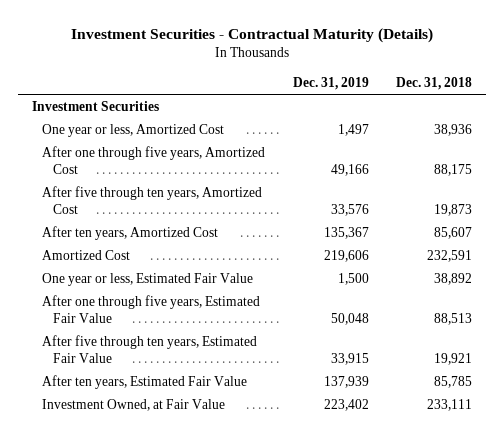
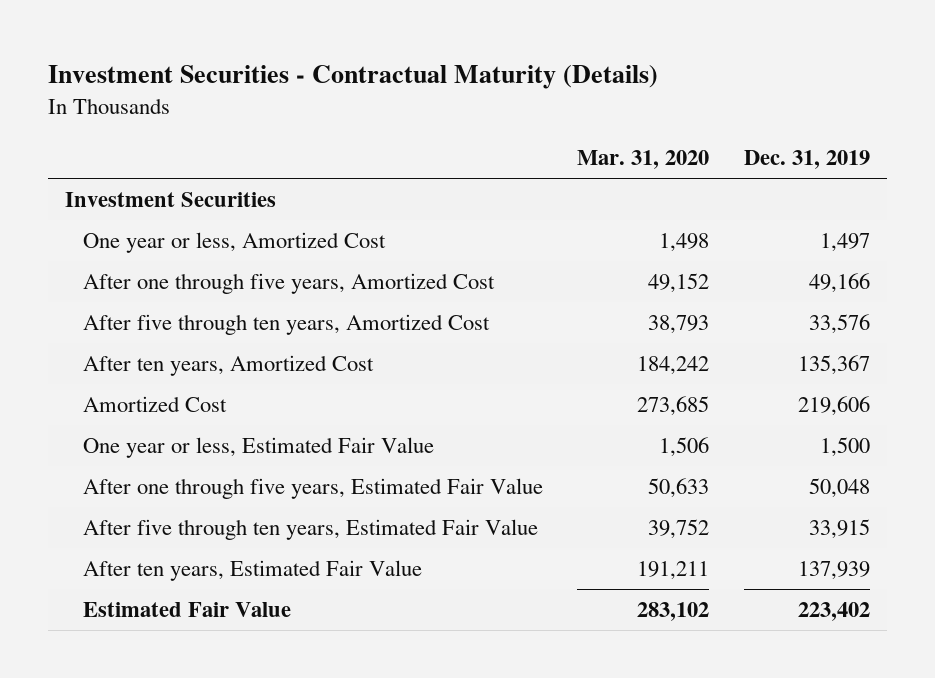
- | Dec. 31, 2019 | Dec. 31, 2018
+ | Mar. 31, 2020 | Dec. 31, 2019
- Investment Owned, at Fair Value | 223,402 | 233,111
+ Estimated Fair Value | 283,102 | 223,402

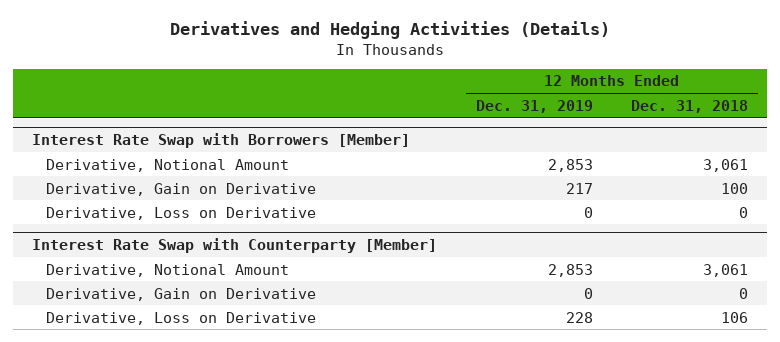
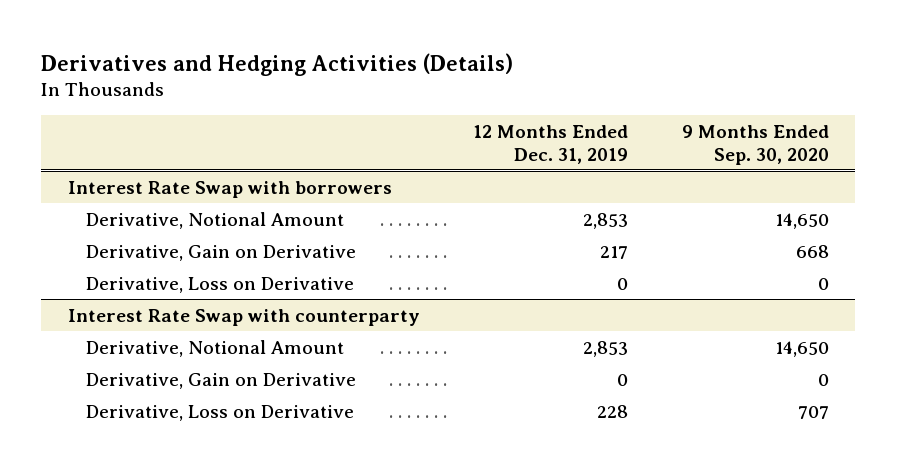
- | 12 Months Ended Dec. 31, 2019 | 12 Months Ended Dec. 31, 2018
+ | 12 Months Ended Dec. 31, 2019 | 9 Months Ended Sep. 30, 2020
- Interest Rate Swap with Borrowers [Member]
+ Interest Rate Swap with borrowers
- Interest Rate Swap with Counterparty [Member]
+ Interest Rate Swap with counterparty

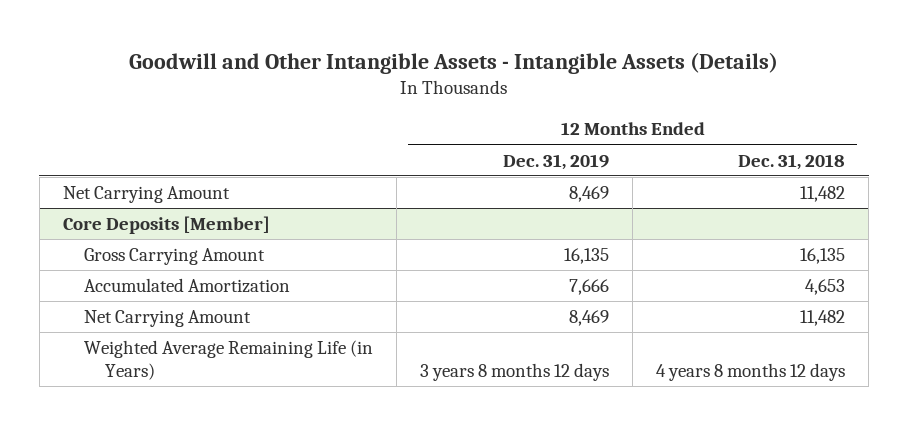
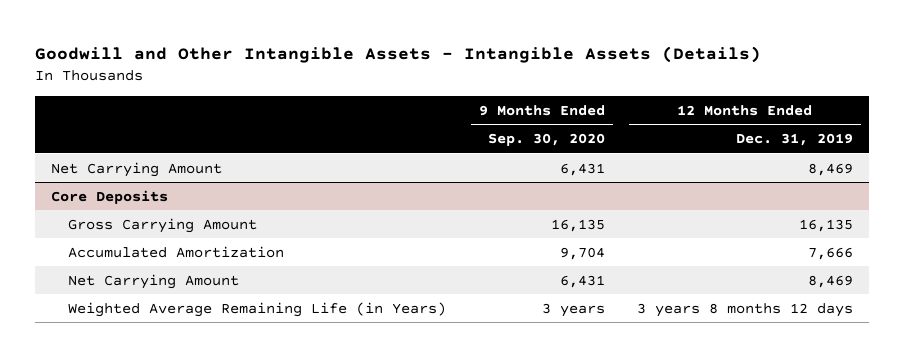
- | 12 Months Ended Dec. 31, 2019 | 12 Months Ended Dec. 31, 2018
+ | 9 Months Ended Sep. 30, 2020 | 12 Months Ended Dec. 31, 2019
- Core Deposits [Member]
+ Core Deposits

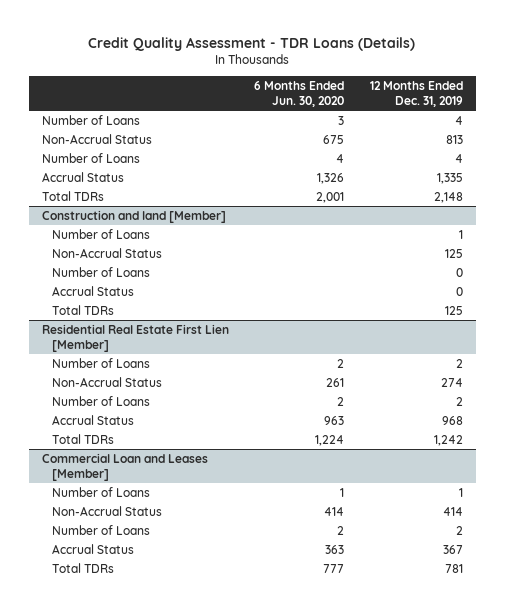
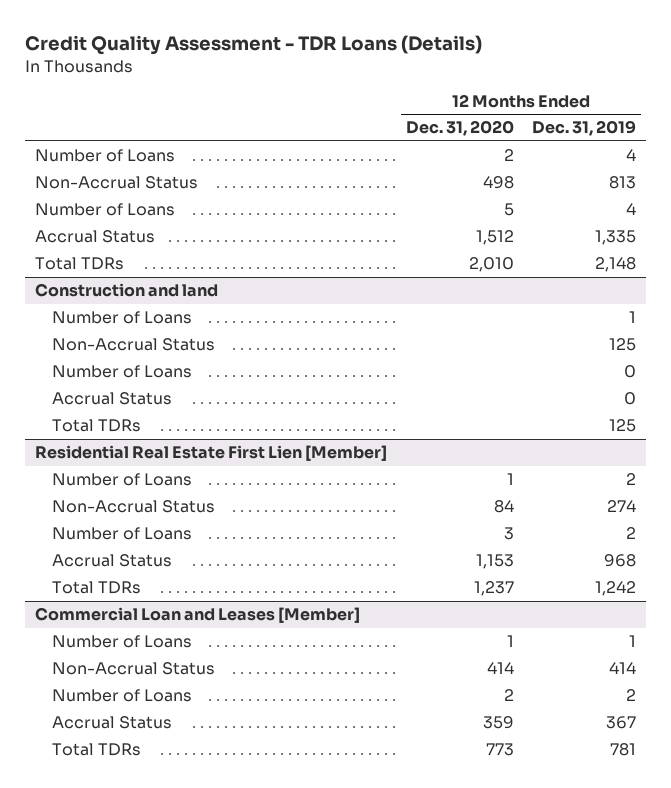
- | 6 Months Ended Jun. 30, 2020 | 12 Months Ended Dec. 31, 2019
+ | 12 Months Ended Dec. 31, 2020 | 12 Months Ended Dec. 31, 2019
- Construction and land [Member]
+ Construction and land

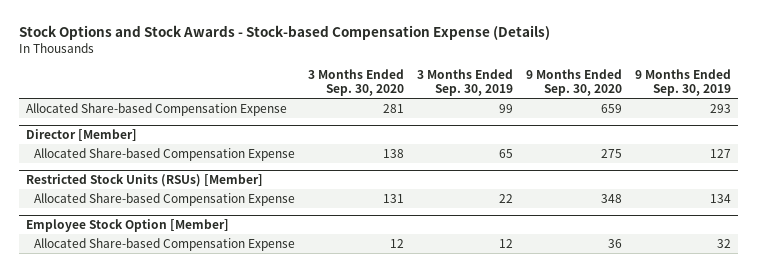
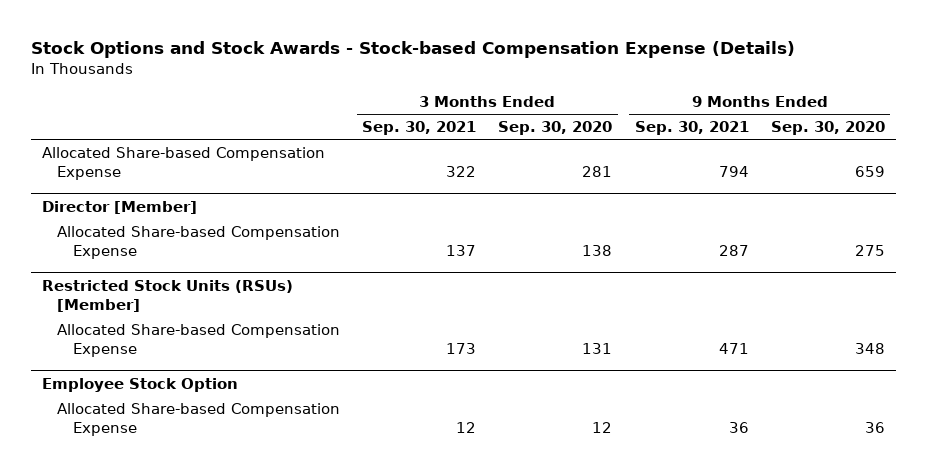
- | 3 Months Ended Sep. 30, 2020 | 3 Months Ended Sep. 30, 2019 | 9 Months Ended Sep. 30, 2020 | 9 Months Ended Sep. 30, 2019
+ | 3 Months Ended Sep. 30, 2021 | 3 Months Ended Sep. 30, 2020 | 9 Months Ended Sep. 30, 2021 | 9 Months Ended Sep. 30, 2020
- Employee Stock Option [Member]
+ Employee Stock Option

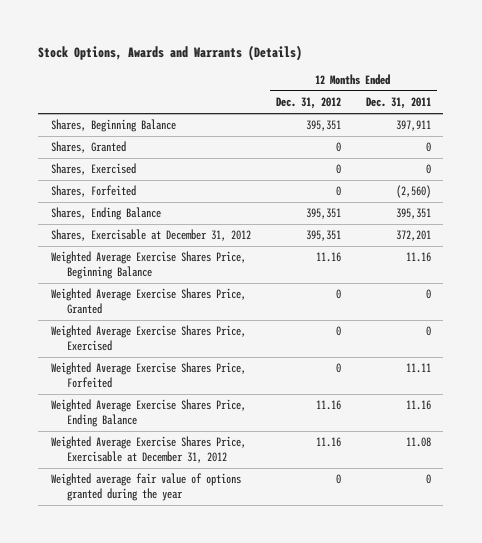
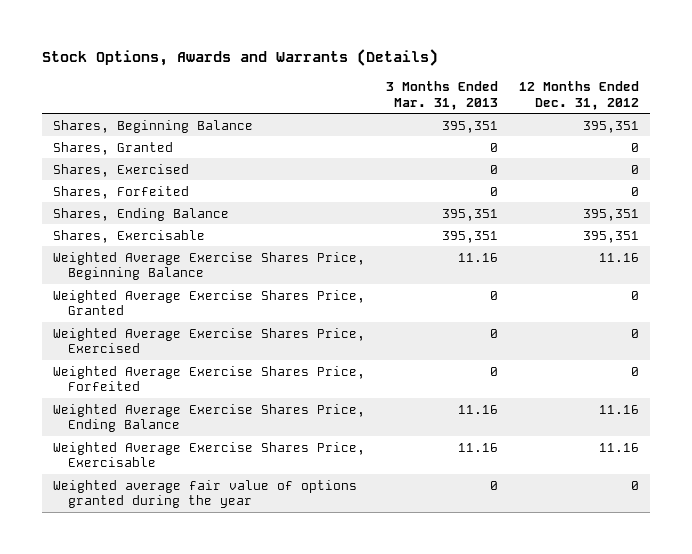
- | 12 Months Ended Dec. 31, 2012 | 12 Months Ended Dec. 31, 2011
+ | 3 Months Ended Mar. 31, 2013 | 12 Months Ended Dec. 31, 2012
- Shares, Exercisable at December 31, 2012 | 395,351 | 372,201
+ Shares, Exercisable | 395,351 | 395,351
- Weighted Average Exercise Shares Price, Exercisable at December 31, 2012 | 11.16 | 11.08
+ Weighted Average Exercise Shares Price, Exercisable | 11.16 | 11.16

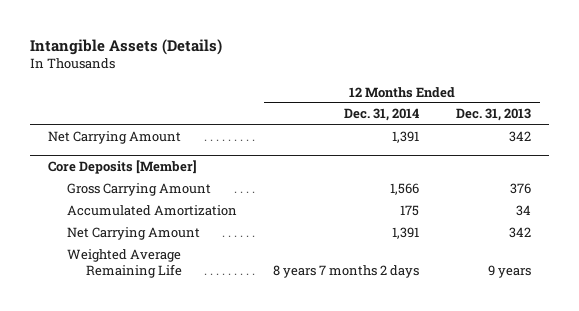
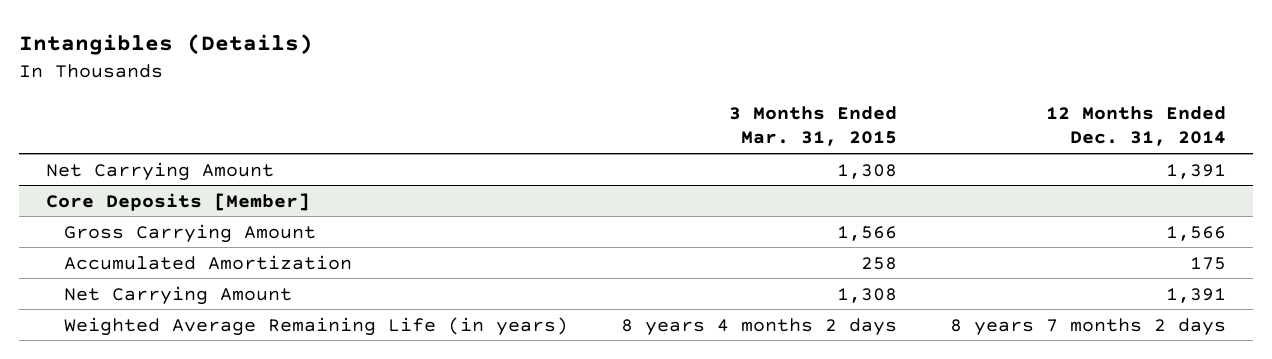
- Intangible Assets (Details)
+ Intangibles (Details)
- | 12 Months Ended Dec. 31, 2014 | 12 Months Ended Dec. 31, 2013
+ | 3 Months Ended Mar. 31, 2015 | 12 Months Ended Dec. 31, 2014
@ Core Deposits [Member]
- Weighted Average Remaining Life | 8 years 7 months 2 days | 9 years
+ Weighted Average Remaining Life (in years) | 8 years 4 months 2 days | 8 years 7 months 2 days

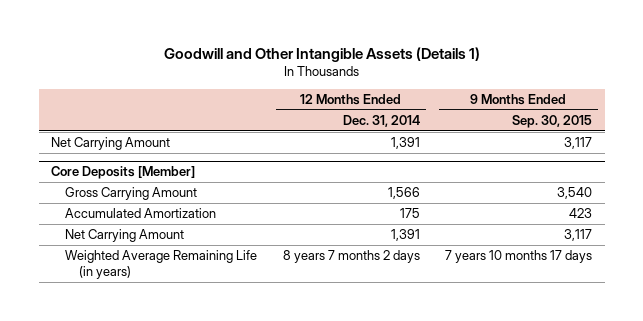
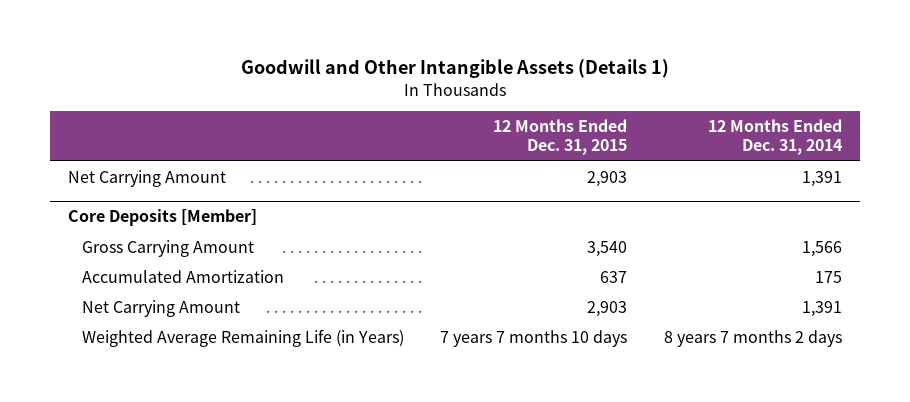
- | 12 Months Ended Dec. 31, 2014 | 9 Months Ended Sep. 30, 2015
+ | 12 Months Ended Dec. 31, 2015 | 12 Months Ended Dec. 31, 2014
@ Core Deposits [Member]
- Weighted Average Remaining Life (in years) | 8 years 7 months 2 days | 7 years 10 months 17 days
+ Weighted Average Remaining Life (in Years) | 7 years 7 months 10 days | 8 years 7 months 2 days

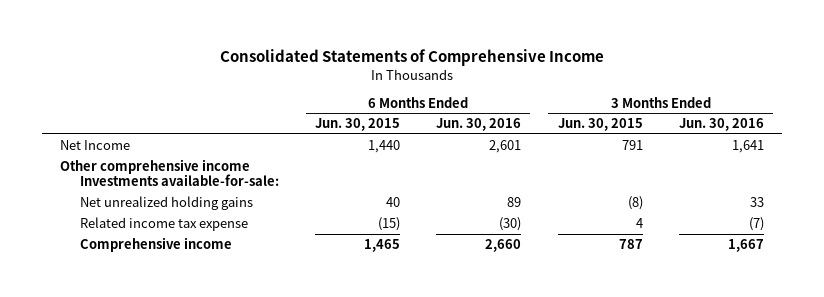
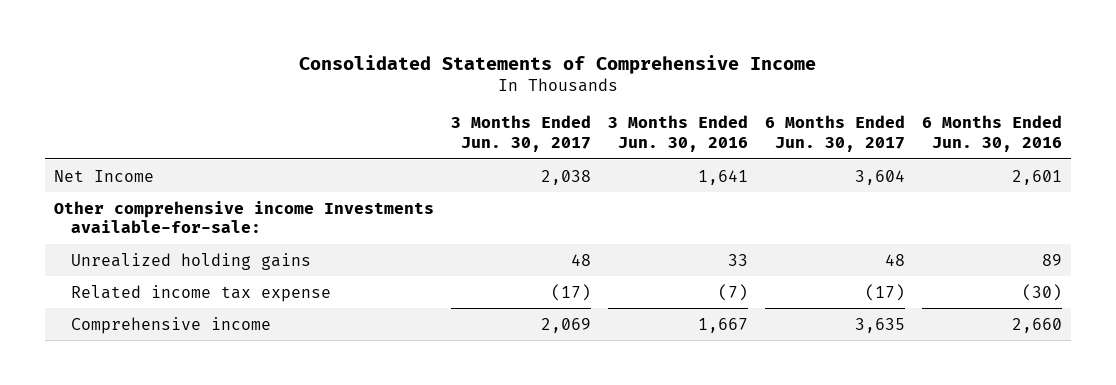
- | 6 Months Ended Jun. 30, 2015 | 6 Months Ended Jun. 30, 2016 | 3 Months Ended Jun. 30, 2015 | 3 Months Ended Jun. 30, 2016
+ | 3 Months Ended Jun. 30, 2017 | 3 Months Ended Jun. 30, 2016 | 6 Months Ended Jun. 30, 2017 | 6 Months Ended Jun. 30, 2016
- Net unrealized holding gains | 40 | 89 | (8) | 33
+ Unrealized holding gains | 48 | 33 | 48 | 89

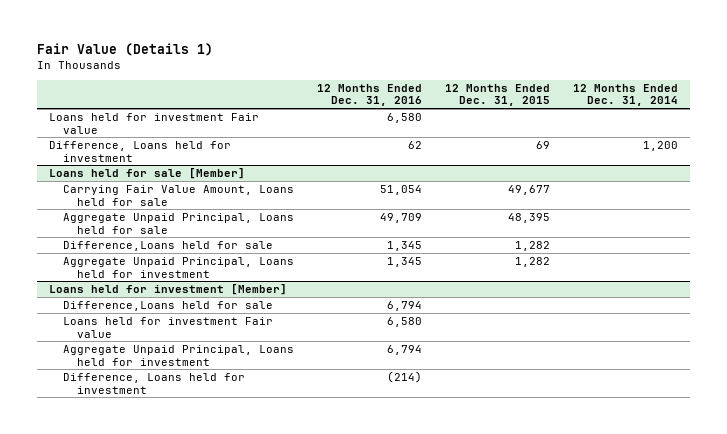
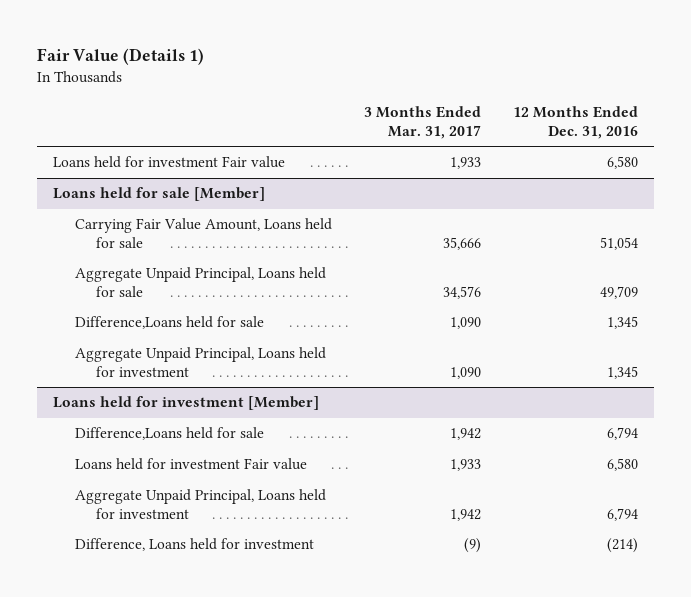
- | 12 Months Ended Dec. 31, 2016 | 12 Months Ended Dec. 31, 2015 | 12 Months Ended Dec. 31, 2014
+ | 3 Months Ended Mar. 31, 2017 | 12 Months Ended Dec. 31, 2016
- Difference, Loans held for investment | 62 | 69 | 1,200

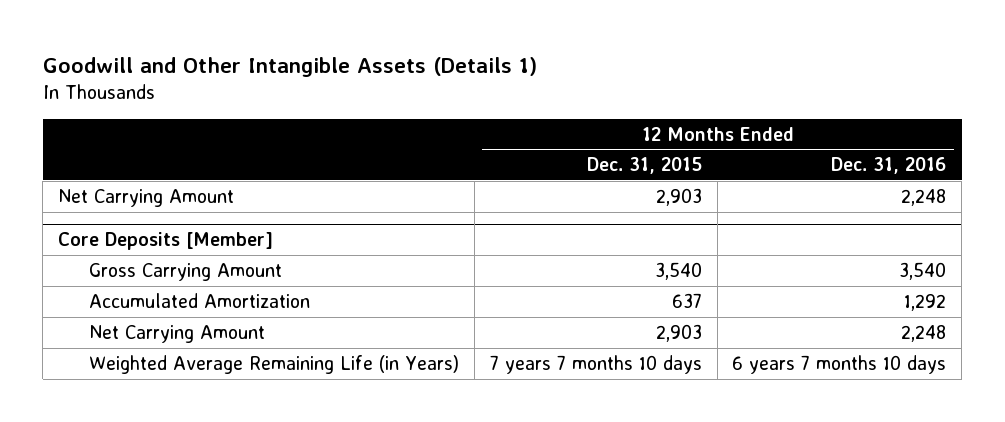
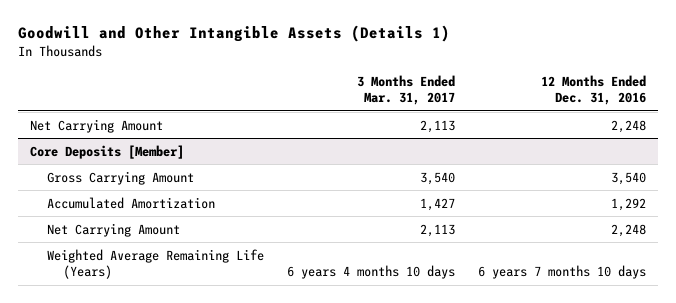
- | 12 Months Ended Dec. 31, 2015 | 12 Months Ended Dec. 31, 2016
+ | 3 Months Ended Mar. 31, 2017 | 12 Months Ended Dec. 31, 2016
@ Core Deposits [Member]
- Weighted Average Remaining Life (in Years) | 7 years 7 months 10 days | 6 years 7 months 10 days
+ Weighted Average Remaining Life (Years) | 6 years 4 months 10 days | 6 years 7 months 10 days

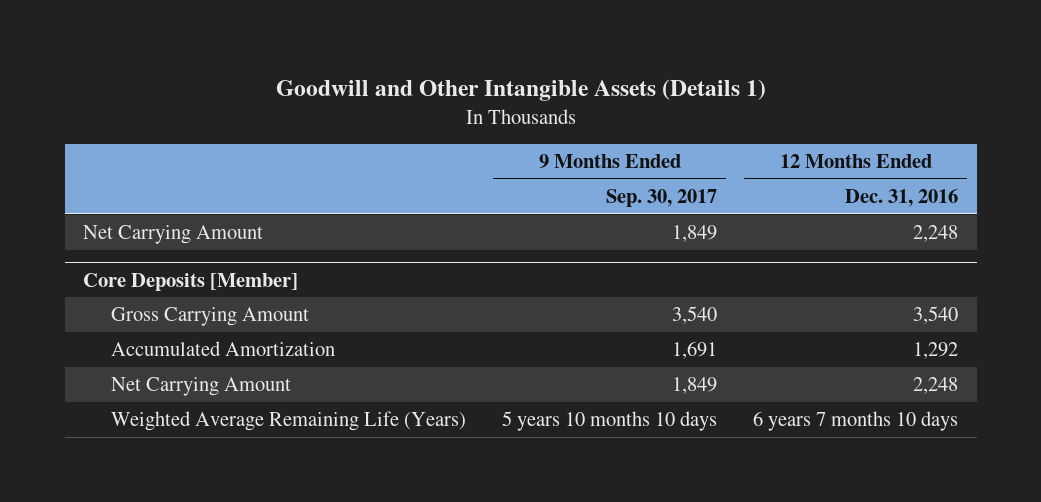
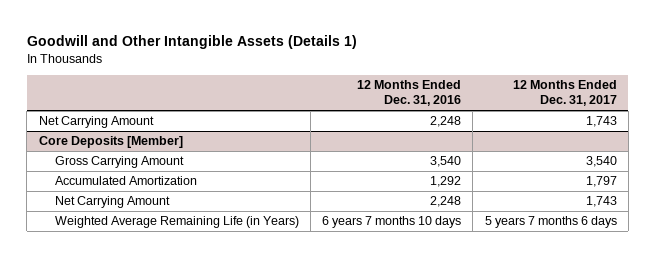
- | 9 Months Ended Sep. 30, 2017 | 12 Months Ended Dec. 31, 2016
+ | 12 Months Ended Dec. 31, 2016 | 12 Months Ended Dec. 31, 2017
@ Core Deposits [Member]
- Weighted Average Remaining Life (Years) | 5 years 10 months 10 days | 6 years 7 months 10 days
+ Weighted Average Remaining Life (in Years) | 6 years 7 months 10 days | 5 years 7 months 6 days

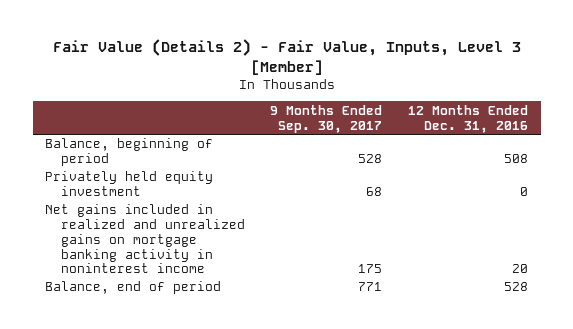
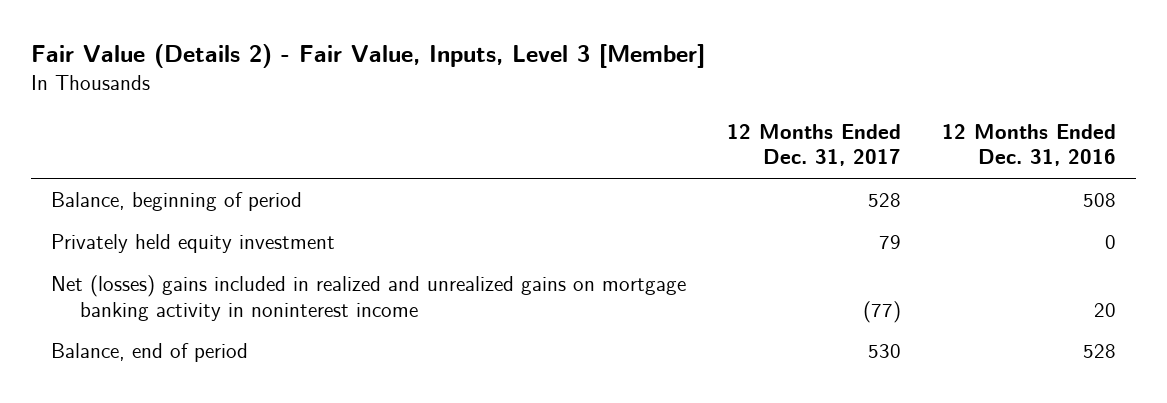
- | 9 Months Ended Sep. 30, 2017 | 12 Months Ended Dec. 31, 2016
+ | 12 Months Ended Dec. 31, 2017 | 12 Months Ended Dec. 31, 2016
- Net gains included in realized and unrealized gains on mortgage banking activity in noninterest income | 175 | 20
+ Net (losses) gains included in realized and unrealized gains on mortgage banking activity in noninterest income | (77) | 20

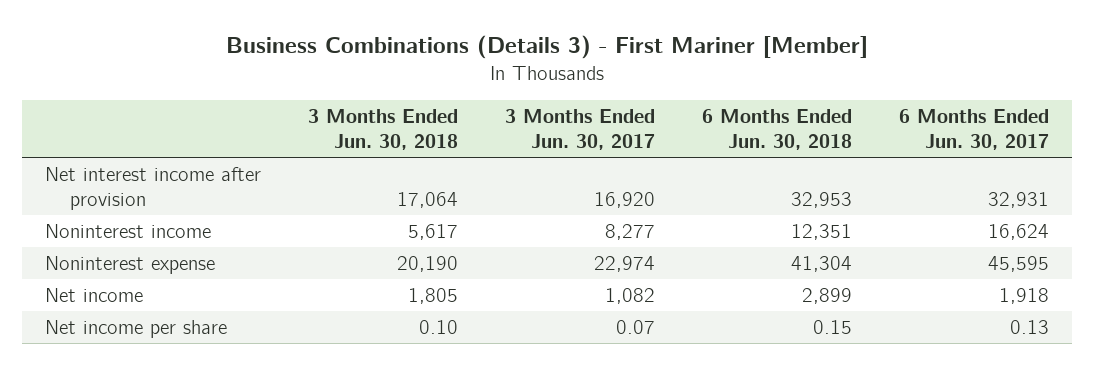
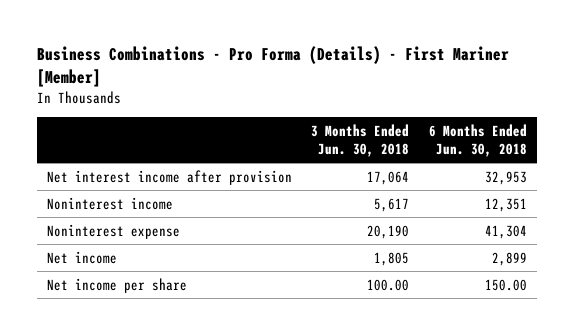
- Business Combinations (Details 3) - First Mariner [Member]
+ Business Combinations - Pro Forma (Details) - First Mariner [Member]
- | 3 Months Ended Jun. 30, 2018 | 3 Months Ended Jun. 30, 2017 | 6 Months Ended Jun. 30, 2018 | 6 Months Ended Jun. 30, 2017
+ | 3 Months Ended Jun. 30, 2018 | 6 Months Ended Jun. 30, 2018
- Net income per share | 0.10 | 0.07 | 0.15 | 0.13
+ Net income per share | 100.00 | 150.00

